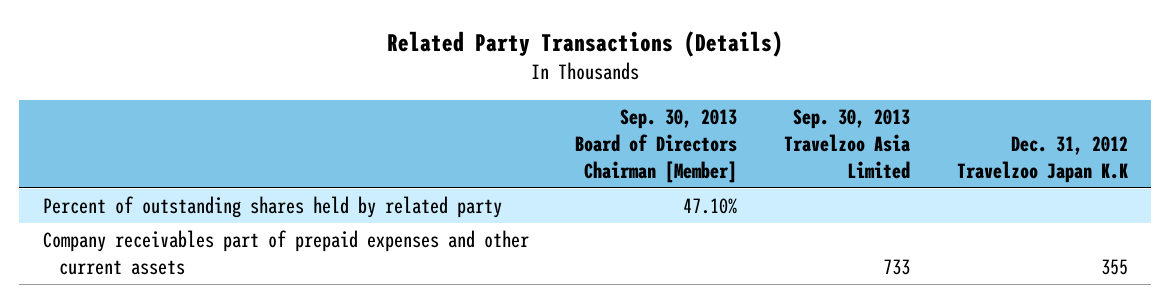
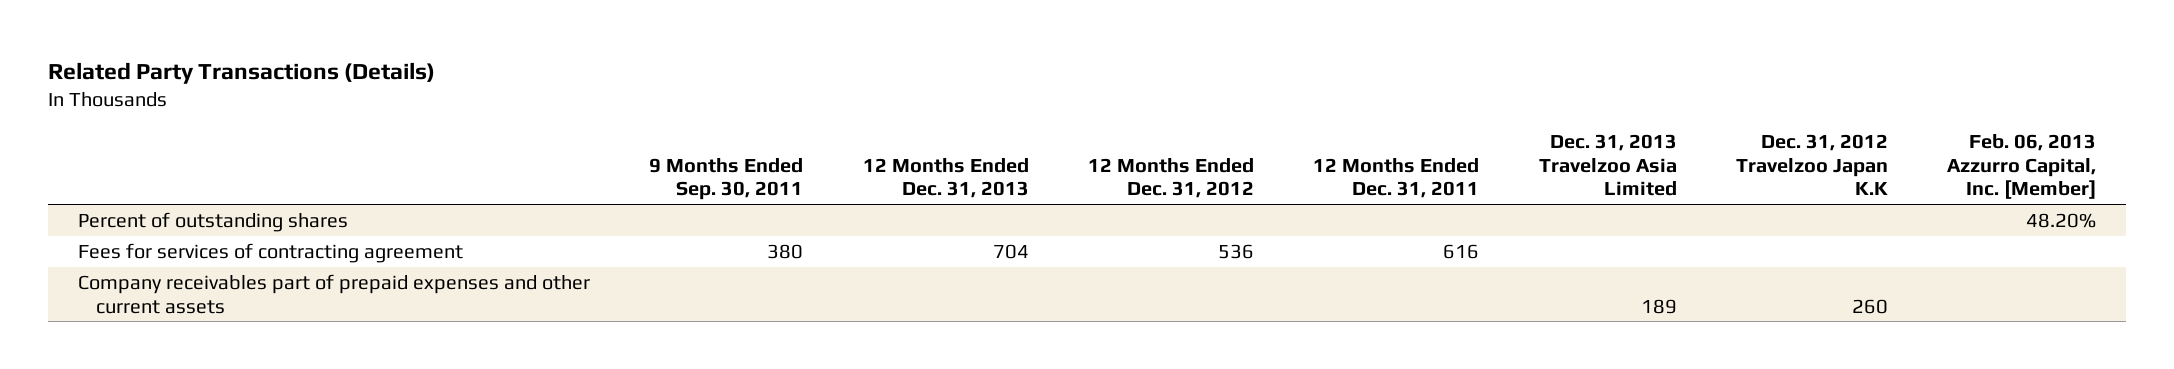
- | Sep. 30, 2013 Board of Directors Chairman [Member] | Sep. 30, 2013 Travelzoo Asia Limited | Dec. 31, 2012 Travelzoo Japan K.K
+ | 9 Months Ended Sep. 30, 2011 | 12 Months Ended Dec. 31, 2013 | 12 Months Ended Dec. 31, 2012 | 12 Months Ended Dec. 31, 2011 | Dec. 31, 2013 Travelzoo Asia Limited | Dec. 31, 2012 Travelzoo Japan K.K | Feb. 06, 2013 Azzurro Capital, Inc. [Member]
- Percent of outstanding shares held by related party | 47.10% | |
- Company receivables part of prepaid expenses and other current assets | | 733 | 355
+ Percent of outstanding shares | | | | | | | 48.20%
+ Fees for services of contracting agreement | 380 | 704 | 536 | 616 | | |
+ Company receivables part of prepaid expenses and other current assets | | | | | 189 | 260 |

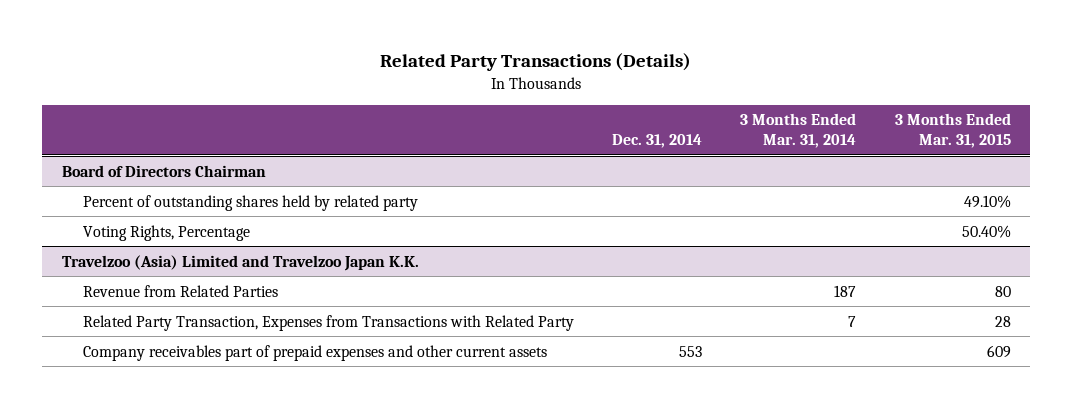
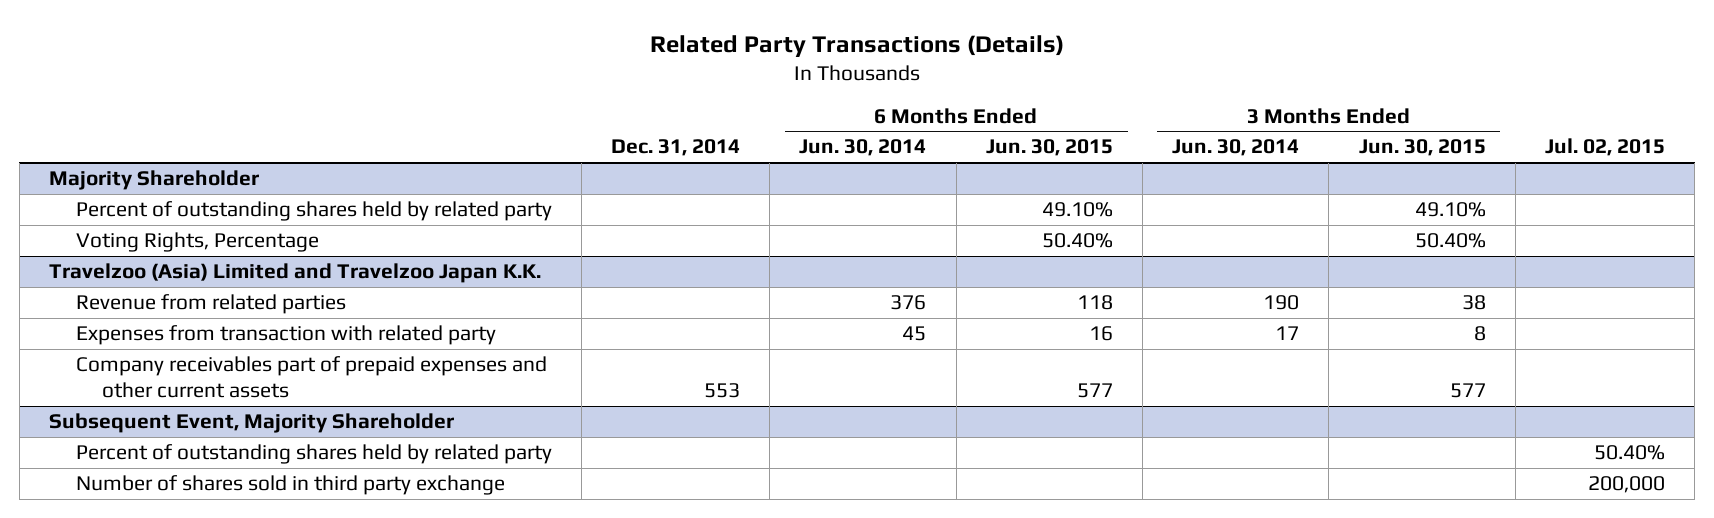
- | Dec. 31, 2014 | 3 Months Ended Mar. 31, 2014 | 3 Months Ended Mar. 31, 2015
+ | Dec. 31, 2014 | 6 Months Ended Jun. 30, 2014 | 6 Months Ended Jun. 30, 2015 | 3 Months Ended Jun. 30, 2014 | 3 Months Ended Jun. 30, 2015 | Jul. 02, 2015
- Board of Directors Chairman
- Percent of outstanding shares held by related party | | | 49.10%
- Voting Rights, Percentage | | | 50.40%
+ Majority Shareholder
+ Percent of outstanding shares held by related party | | | 49.10% | | 49.10% |
+ Voting Rights, Percentage | | | 50.40% | | 50.40% |
@ Travelzoo (Asia) Limited and Travelzoo Japan K.K.
- Revenue from Related Parties | | 187 | 80
- Related Party Transaction, Expenses from Transactions with Related Party | | 7 | 28
+ Revenue from related parties | | 376 | 118 | 190 | 38 |
+ Expenses from transaction with related party | | 45 | 16 | 17 | 8 |
+ Subsequent Event, Majority Shareholder
+ Percent of outstanding shares held by related party | | | | | | 50.40%
+ Number of shares sold in third party exchange | | | | | | 200,000

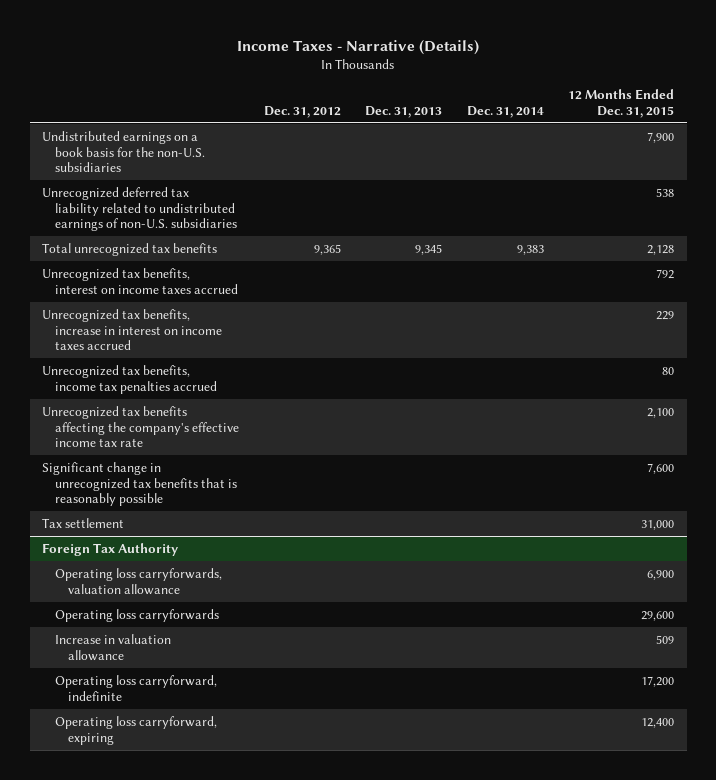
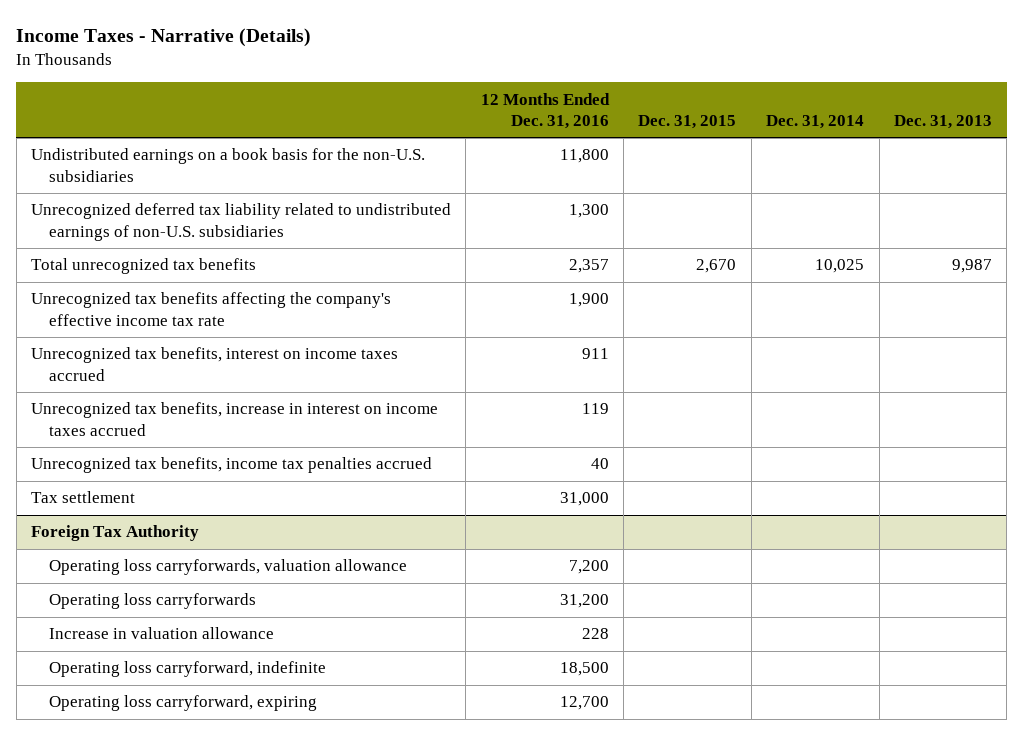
- | Dec. 31, 2012 | Dec. 31, 2013 | Dec. 31, 2014 | 12 Months Ended Dec. 31, 2015
+ | 12 Months Ended Dec. 31, 2016 | Dec. 31, 2015 | Dec. 31, 2014 | Dec. 31, 2013
- Total unrecognized tax benefits | 9,365 | 9,345 | 9,383 | 2,128
+ Total unrecognized tax benefits | 2,357 | 2,670 | 10,025 | 9,987
moved up: Unrecognized tax benefits affecting the company's effective income tax rate | 1,900 | | |
- Significant change in unrecognized tax benefits that is reasonably possible | | | | 7,600

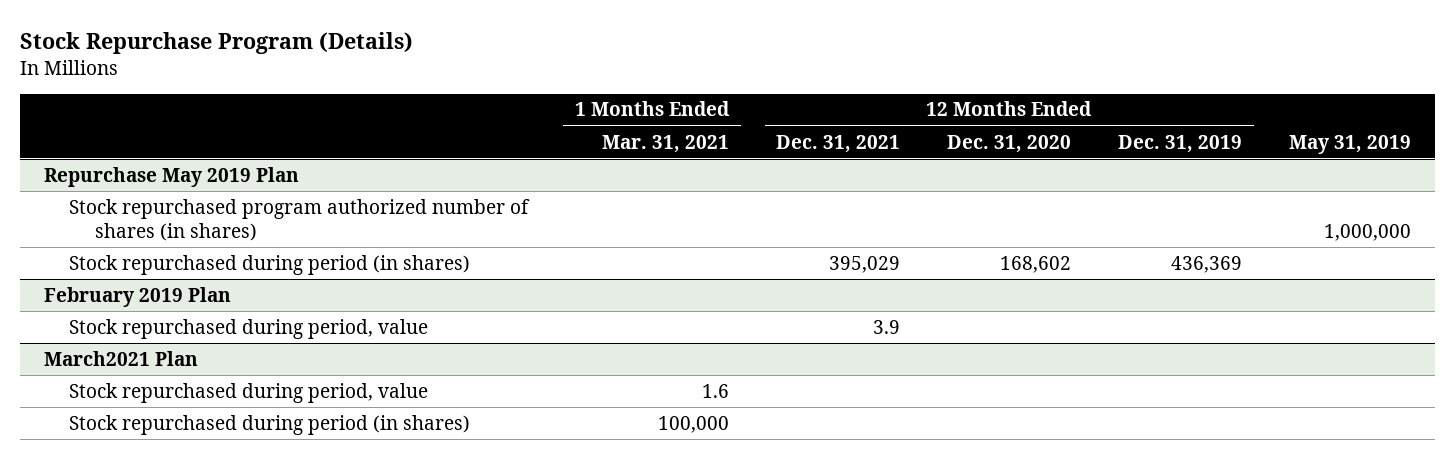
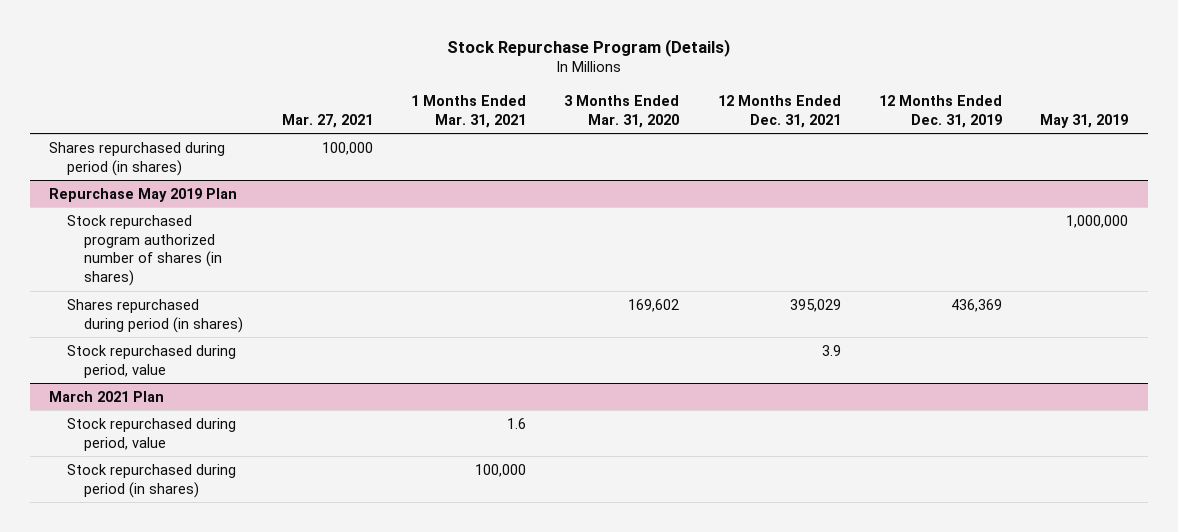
- | 1 Months Ended Mar. 31, 2021 | 12 Months Ended Dec. 31, 2021 | 12 Months Ended Dec. 31, 2020 | 12 Months Ended Dec. 31, 2019 | May 31, 2019
+ | Mar. 27, 2021 | 1 Months Ended Mar. 31, 2021 | 3 Months Ended Mar. 31, 2020 | 12 Months Ended Dec. 31, 2021 | 12 Months Ended Dec. 31, 2019 | May 31, 2019
+ Shares repurchased during period (in shares) | 100,000 | | | | |
@ Repurchase May 2019 Plan
- Stock repurchased during period (in shares) | | 395,029 | 168,602 | 436,369 |
- February 2019 Plan
- Stock repurchased during period, value | | 3.9 | | |
- March2021 Plan
@ Repurchase May 2019 Plan
+ Shares repurchased during period (in shares) | | | 169,602 | 395,029 | 436,369 |
+ Stock repurchased during period, value | | | | 3.9 | |
+ March 2021 Plan

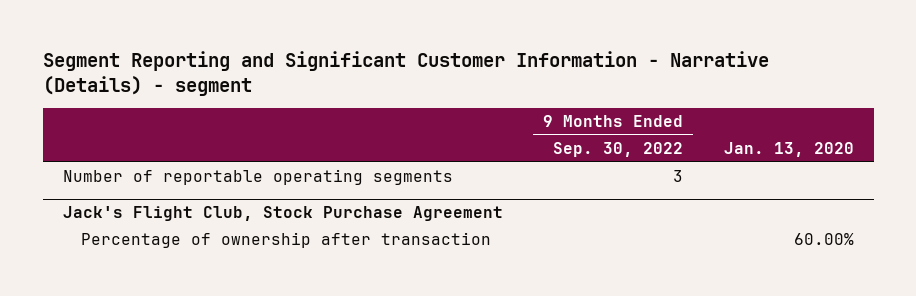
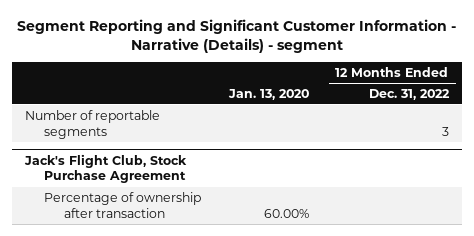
- | 9 Months Ended Sep. 30, 2022 | Jan. 13, 2020
+ | Jan. 13, 2020 | 12 Months Ended Dec. 31, 2022
- Number of reportable operating segments | 3 |
+ Number of reportable segments | | 3

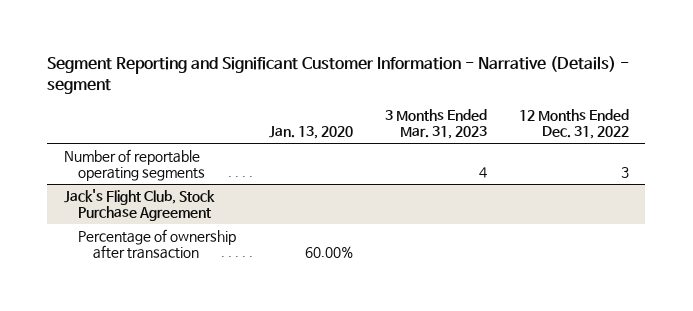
- | Jan. 13, 2020 | 12 Months Ended Dec. 31, 2022
+ | Jan. 13, 2020 | 3 Months Ended Mar. 31, 2023 | 12 Months Ended Dec. 31, 2022
- Number of reportable segments | | 3
+ Number of reportable operating segments | | 4 | 3

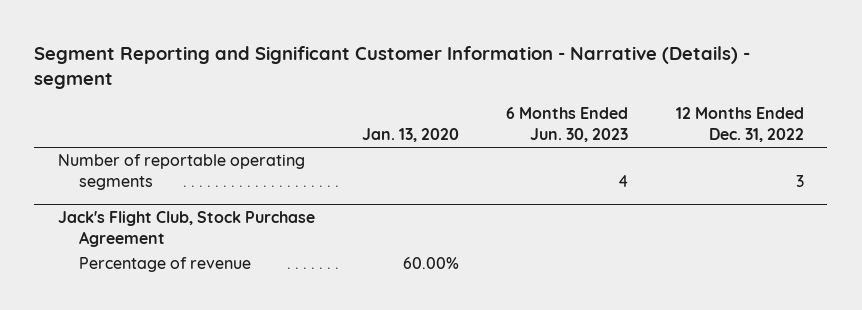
- | Jan. 13, 2020 | 3 Months Ended Mar. 31, 2023 | 12 Months Ended Dec. 31, 2022
+ | Jan. 13, 2020 | 6 Months Ended Jun. 30, 2023 | 12 Months Ended Dec. 31, 2022
@ Jack's Flight Club, Stock Purchase Agreement
- Percentage of ownership after transaction | 60.00% | |
+ Percentage of revenue | 60.00% | |

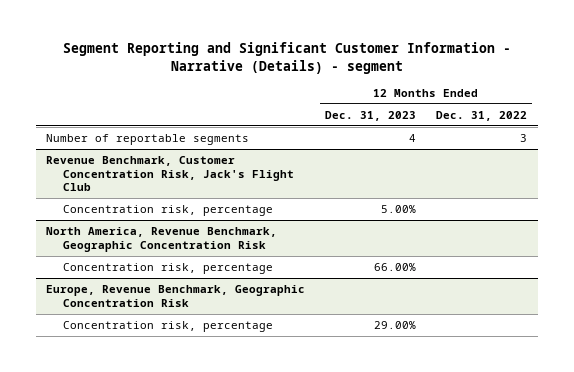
- | Jan. 13, 2020 | 6 Months Ended Jun. 30, 2023 | 12 Months Ended Dec. 31, 2022
+ | 12 Months Ended Dec. 31, 2023 | 12 Months Ended Dec. 31, 2022
- Number of reportable operating segments | | 4 | 3
- Jack's Flight Club, Stock Purchase Agreement
- Percentage of revenue | 60.00% | |
+ Number of reportable segments | 4 | 3
+ Revenue Benchmark, Customer Concentration Risk, Jack's Flight Club
+ Concentration risk, percentage | 5.00% |
+ North America, Revenue Benchmark, Geographic Concentration Risk
+ Concentration risk, percentage | 66.00% |
+ Europe, Revenue Benchmark, Geographic Concentration Risk
+ Concentration risk, percentage | 29.00% |

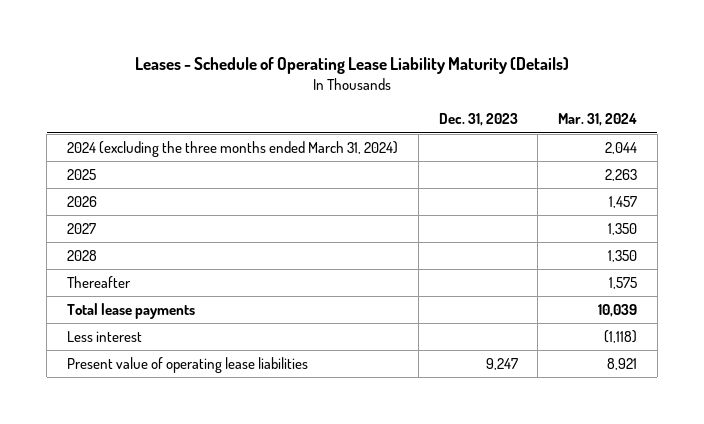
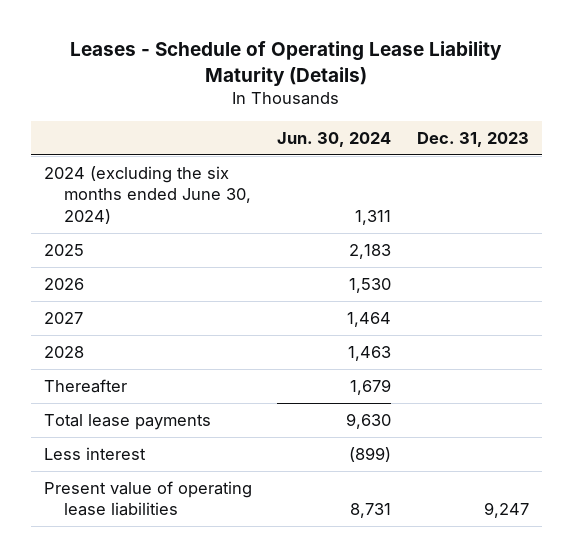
- | Dec. 31, 2023 | Mar. 31, 2024
+ | Jun. 30, 2024 | Dec. 31, 2023
- 2024 (excluding the three months ended March 31, 2024) | | 2,044
+ 2024 (excluding the six months ended June 30, 2024) | 1,311 |

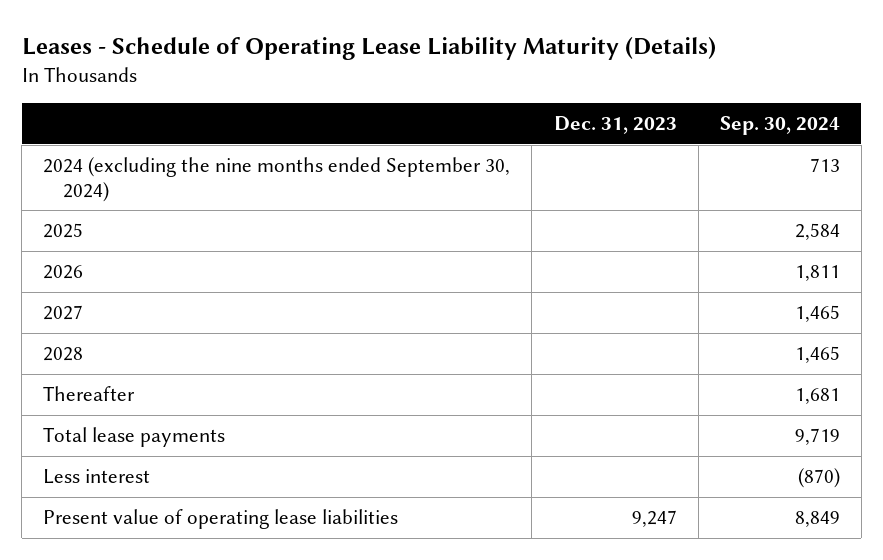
- | Jun. 30, 2024 | Dec. 31, 2023
+ | Dec. 31, 2023 | Sep. 30, 2024
- 2024 (excluding the six months ended June 30, 2024) | 1,311 |
+ 2024 (excluding the nine months ended September 30, 2024) | | 713

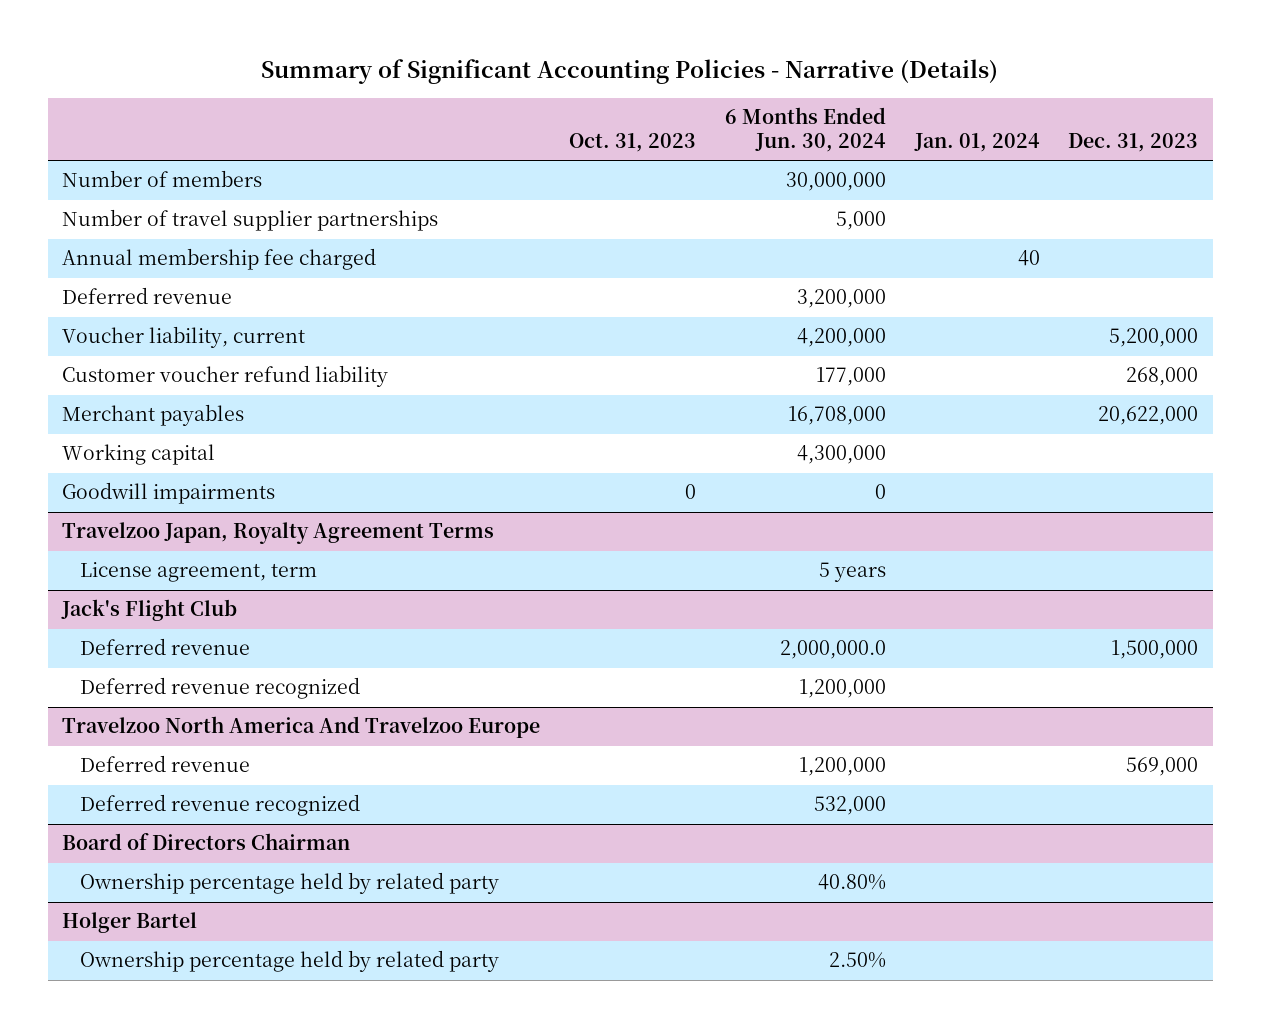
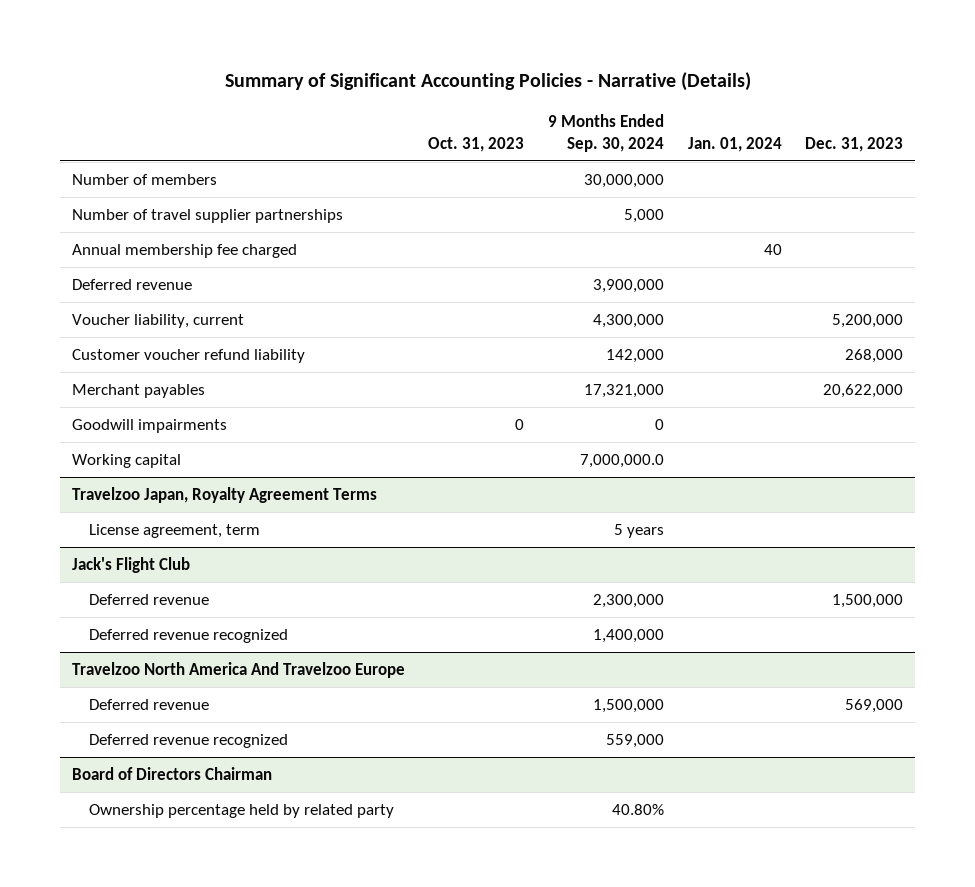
- | Oct. 31, 2023 | 6 Months Ended Jun. 30, 2024 | Jan. 01, 2024 | Dec. 31, 2023
+ | Oct. 31, 2023 | 9 Months Ended Sep. 30, 2024 | Jan. 01, 2024 | Dec. 31, 2023
moved down: Working capital | | 7,000,000.0 | |
- Holger Bartel
- Ownership percentage held by related party | | 2.50% | |

